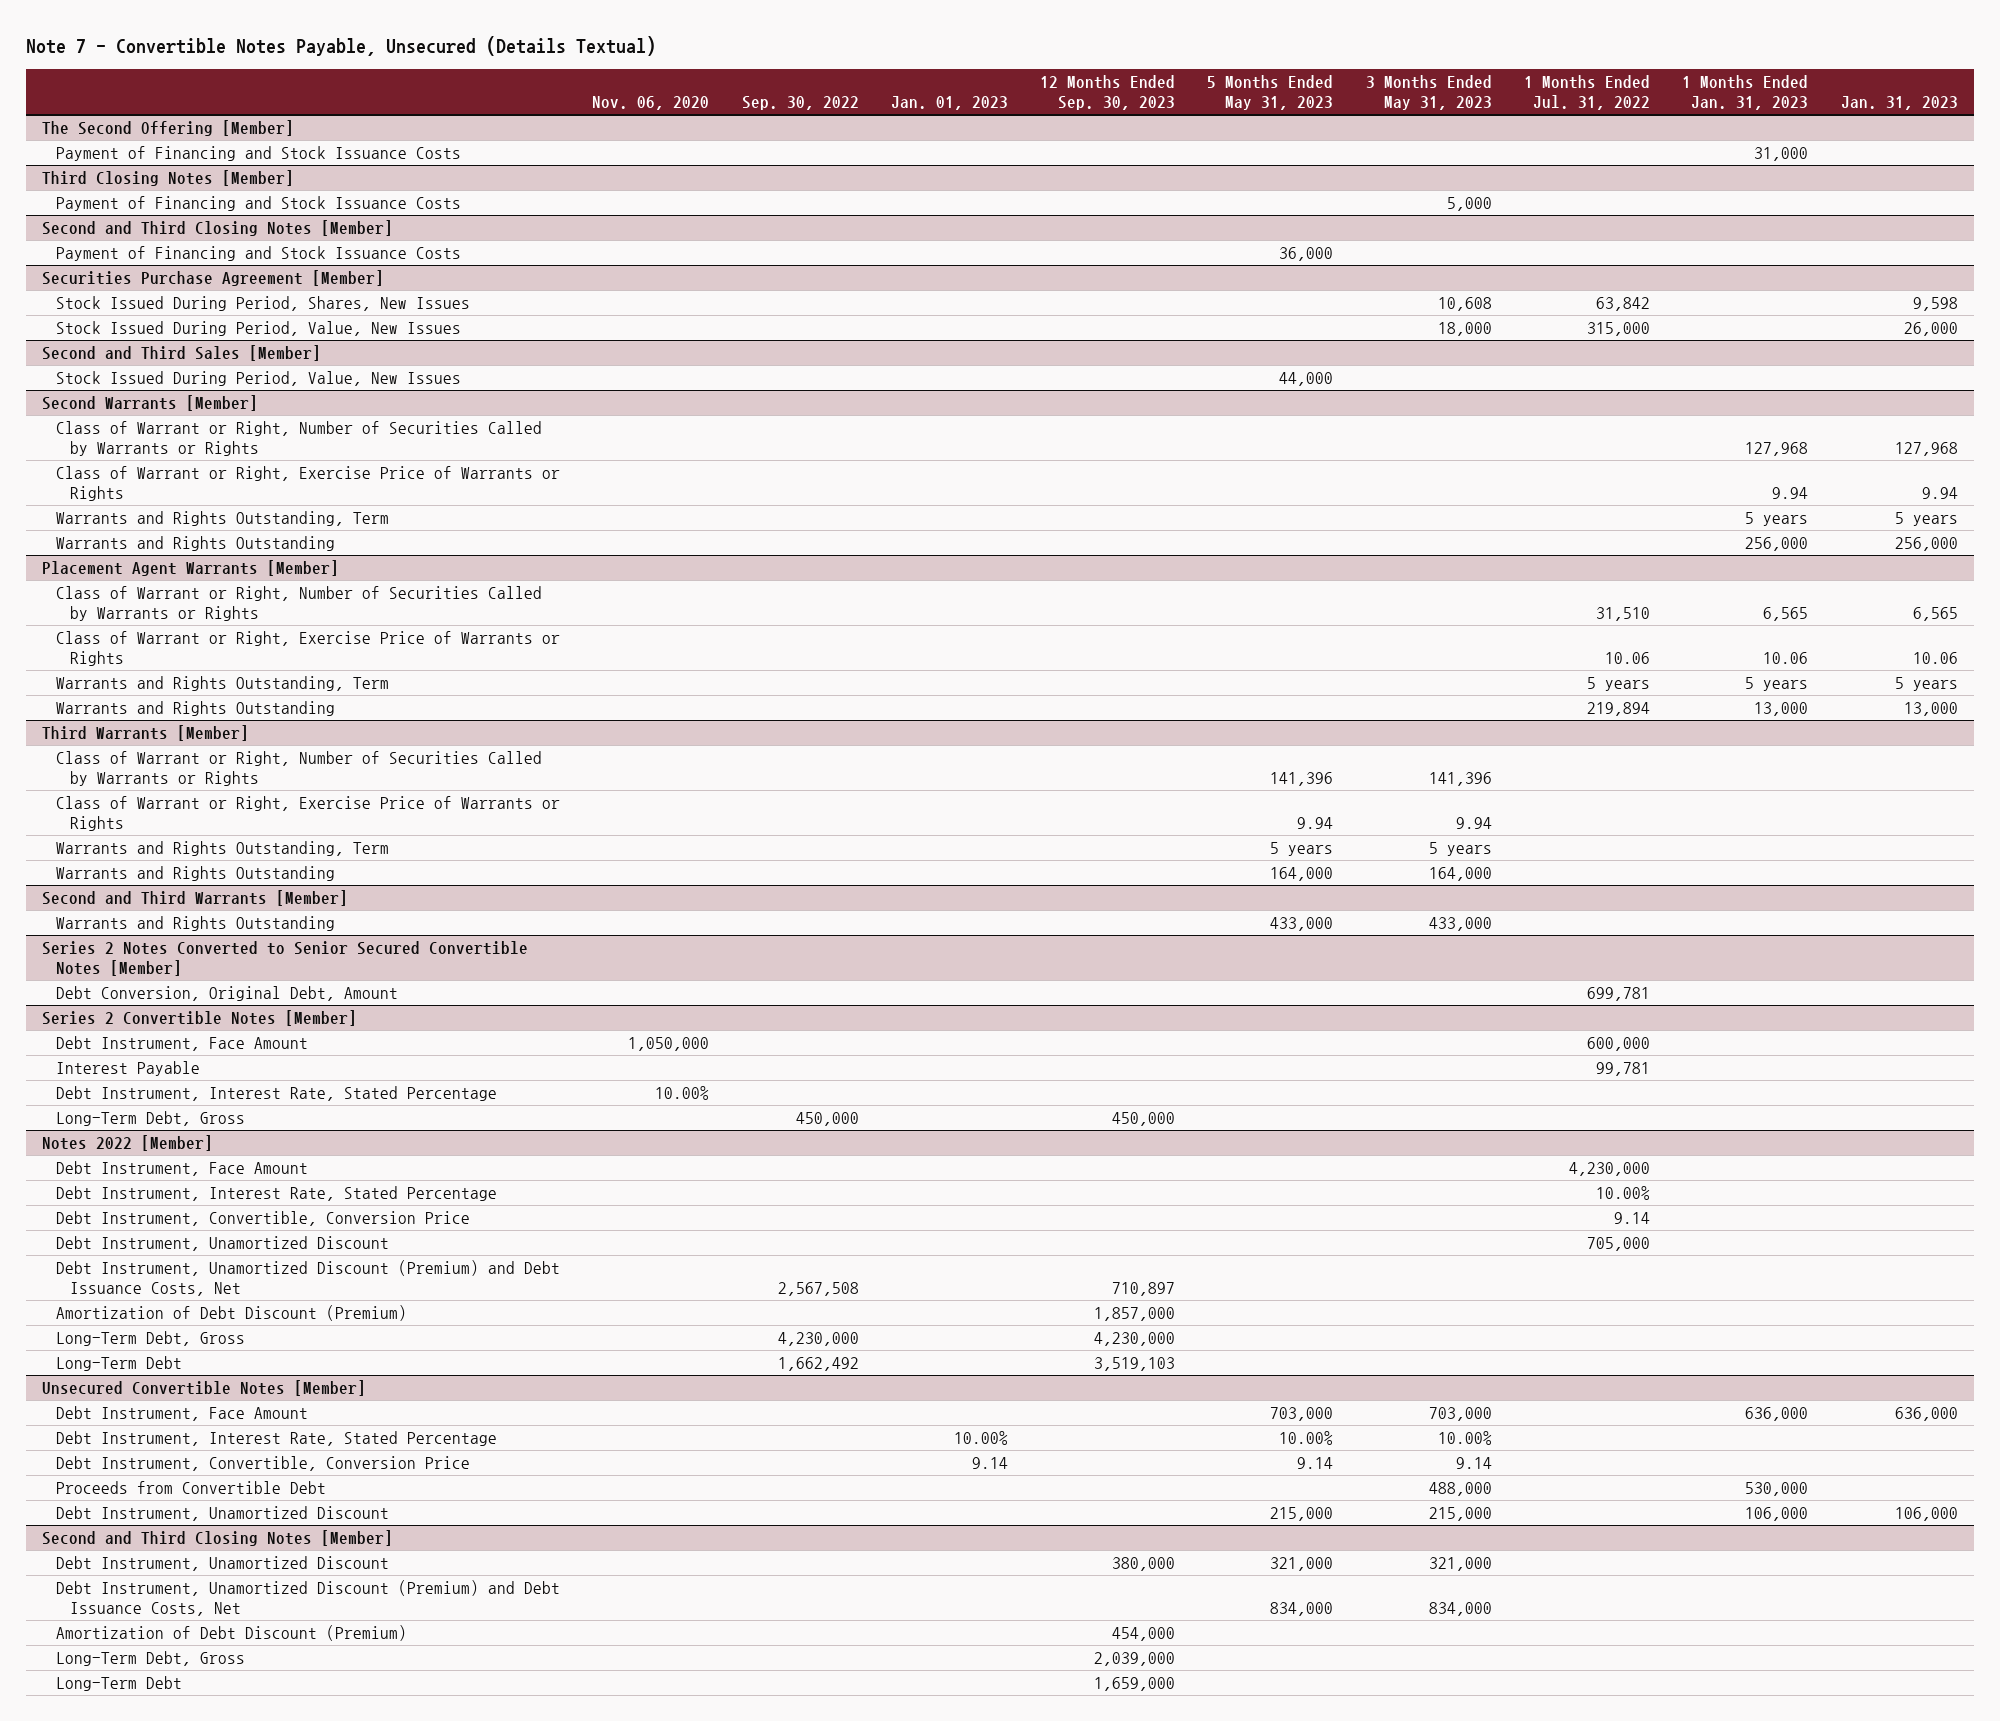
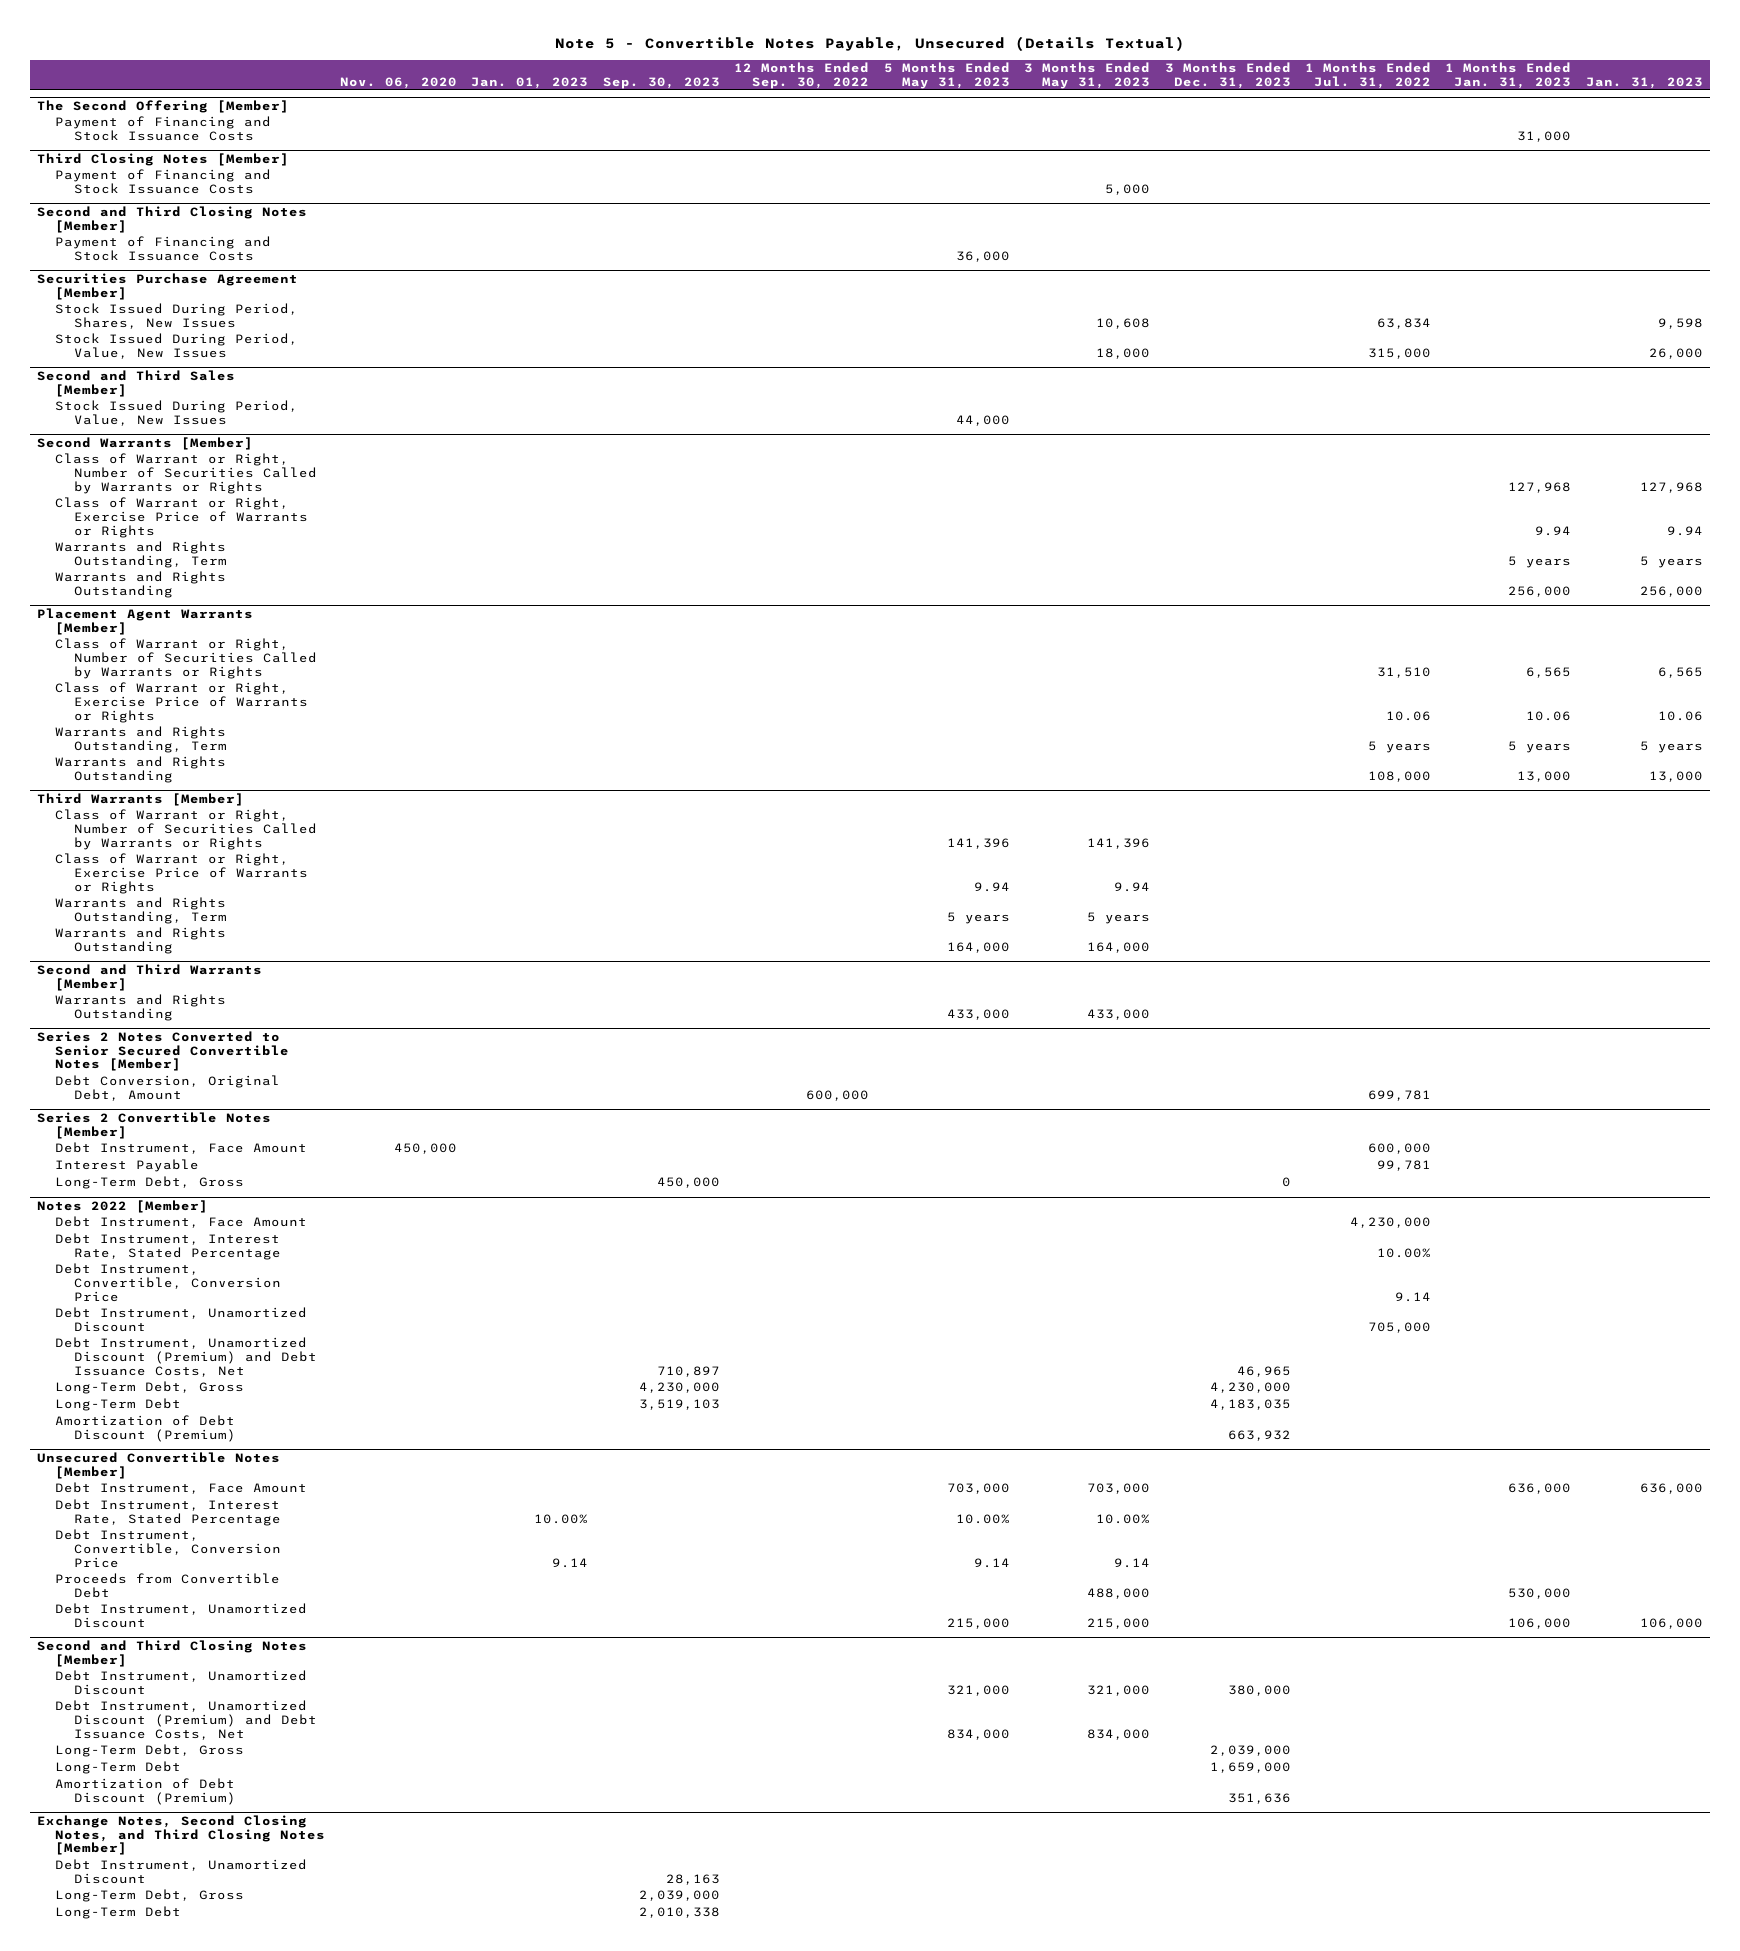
- Note 7 - Convertible Notes Payable, Unsecured (Details Textual)
+ Note 5 - Convertible Notes Payable, Unsecured (Details Textual)
- | Nov. 06, 2020 | Sep. 30, 2022 | Jan. 01, 2023 | 12 Months Ended Sep. 30, 2023 | 5 Months Ended May 31, 2023 | 3 Months Ended May 31, 2023 | 1 Months Ended Jul. 31, 2022 | 1 Months Ended Jan. 31, 2023 | Jan. 31, 2023
+ | Nov. 06, 2020 | Jan. 01, 2023 | Sep. 30, 2023 | 12 Months Ended Sep. 30, 2022 | 5 Months Ended May 31, 2023 | 3 Months Ended May 31, 2023 | 3 Months Ended Dec. 31, 2023 | 1 Months Ended Jul. 31, 2022 | 1 Months Ended Jan. 31, 2023 | Jan. 31, 2023
@ Securities Purchase Agreement [Member]
- Stock Issued During Period, Shares, New Issues | | | | | | 10,608 | 63,842 | | 9,598
+ Stock Issued During Period, Shares, New Issues | | | | | | 10,608 | | 63,834 | | 9,598
@ Placement Agent Warrants [Member]
- Warrants and Rights Outstanding | | | | | | | 219,894 | 13,000 | 13,000
+ Warrants and Rights Outstanding | | | | | | | | 108,000 | 13,000 | 13,000
@ Series 2 Convertible Notes [Member]
- Debt Instrument, Face Amount | 1,050,000 | | | | | | 600,000 | |
+ Debt Instrument, Face Amount | 450,000 | | | | | | | 600,000 | |
- Debt Instrument, Interest Rate, Stated Percentage | 10.00% | | | | | | | |
@ Notes 2022 [Member]
moved down: Amortization of Debt Discount (Premium) | | | | | | | 663,932 | | |
@ Second and Third Closing Notes [Member]
moved down: Amortization of Debt Discount (Premium) | | | | | | | 351,636 | | |
+ Exchange Notes, Second Closing Notes, and Third Closing Notes [Member]
+ Debt Instrument, Unamortized Discount | | | 28,163 | | | | | | |
+ Long-Term Debt, Gross | | | 2,039,000 | | | | | | |
+ Long-Term Debt | | | 2,010,338 | | | | | | |

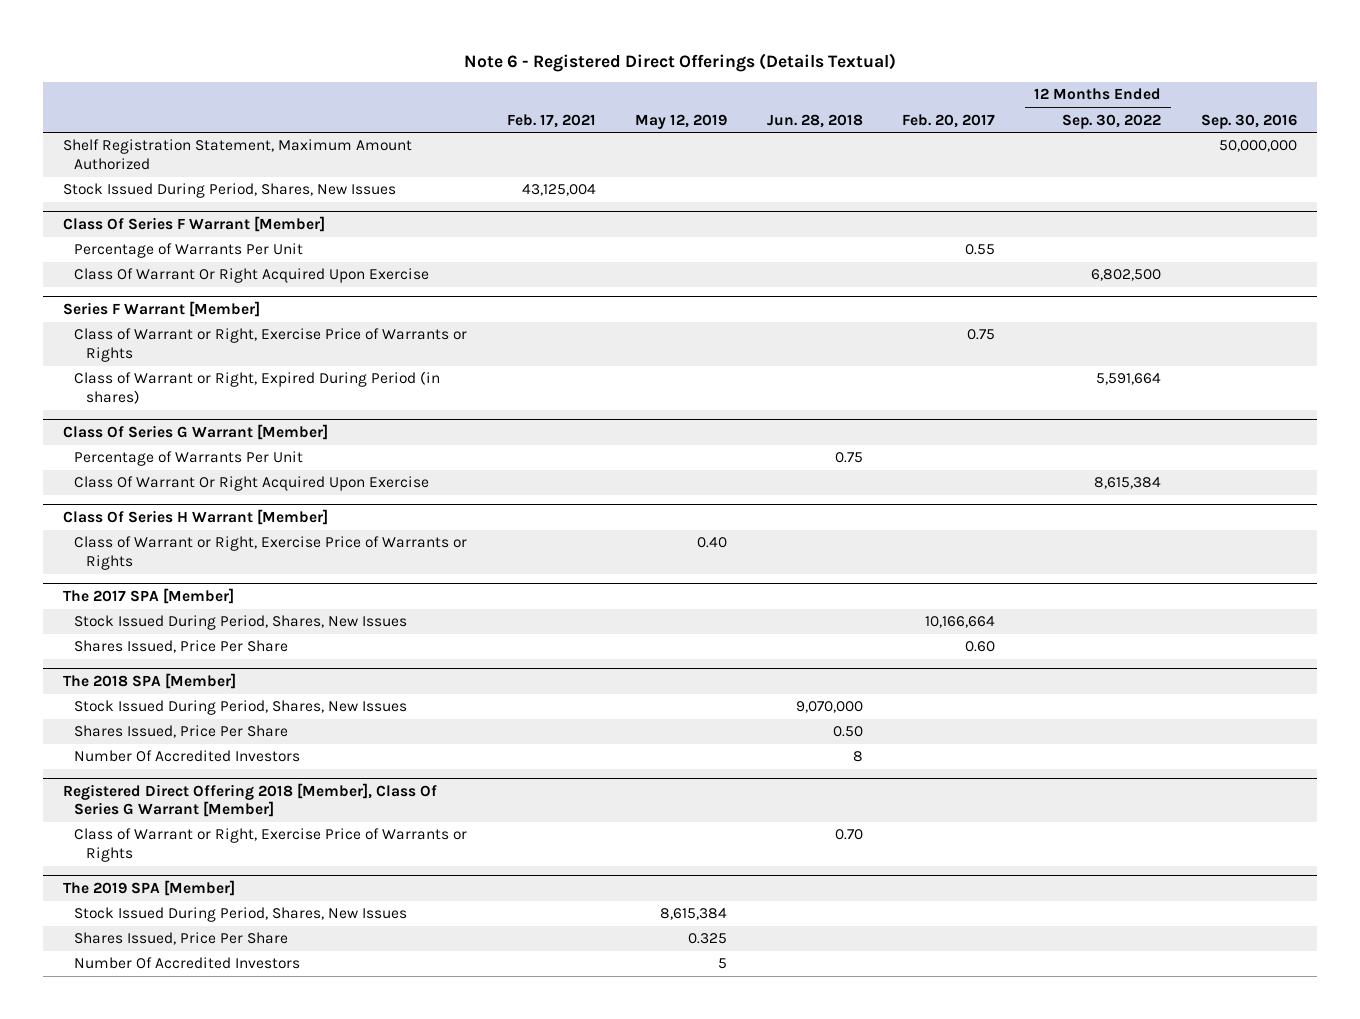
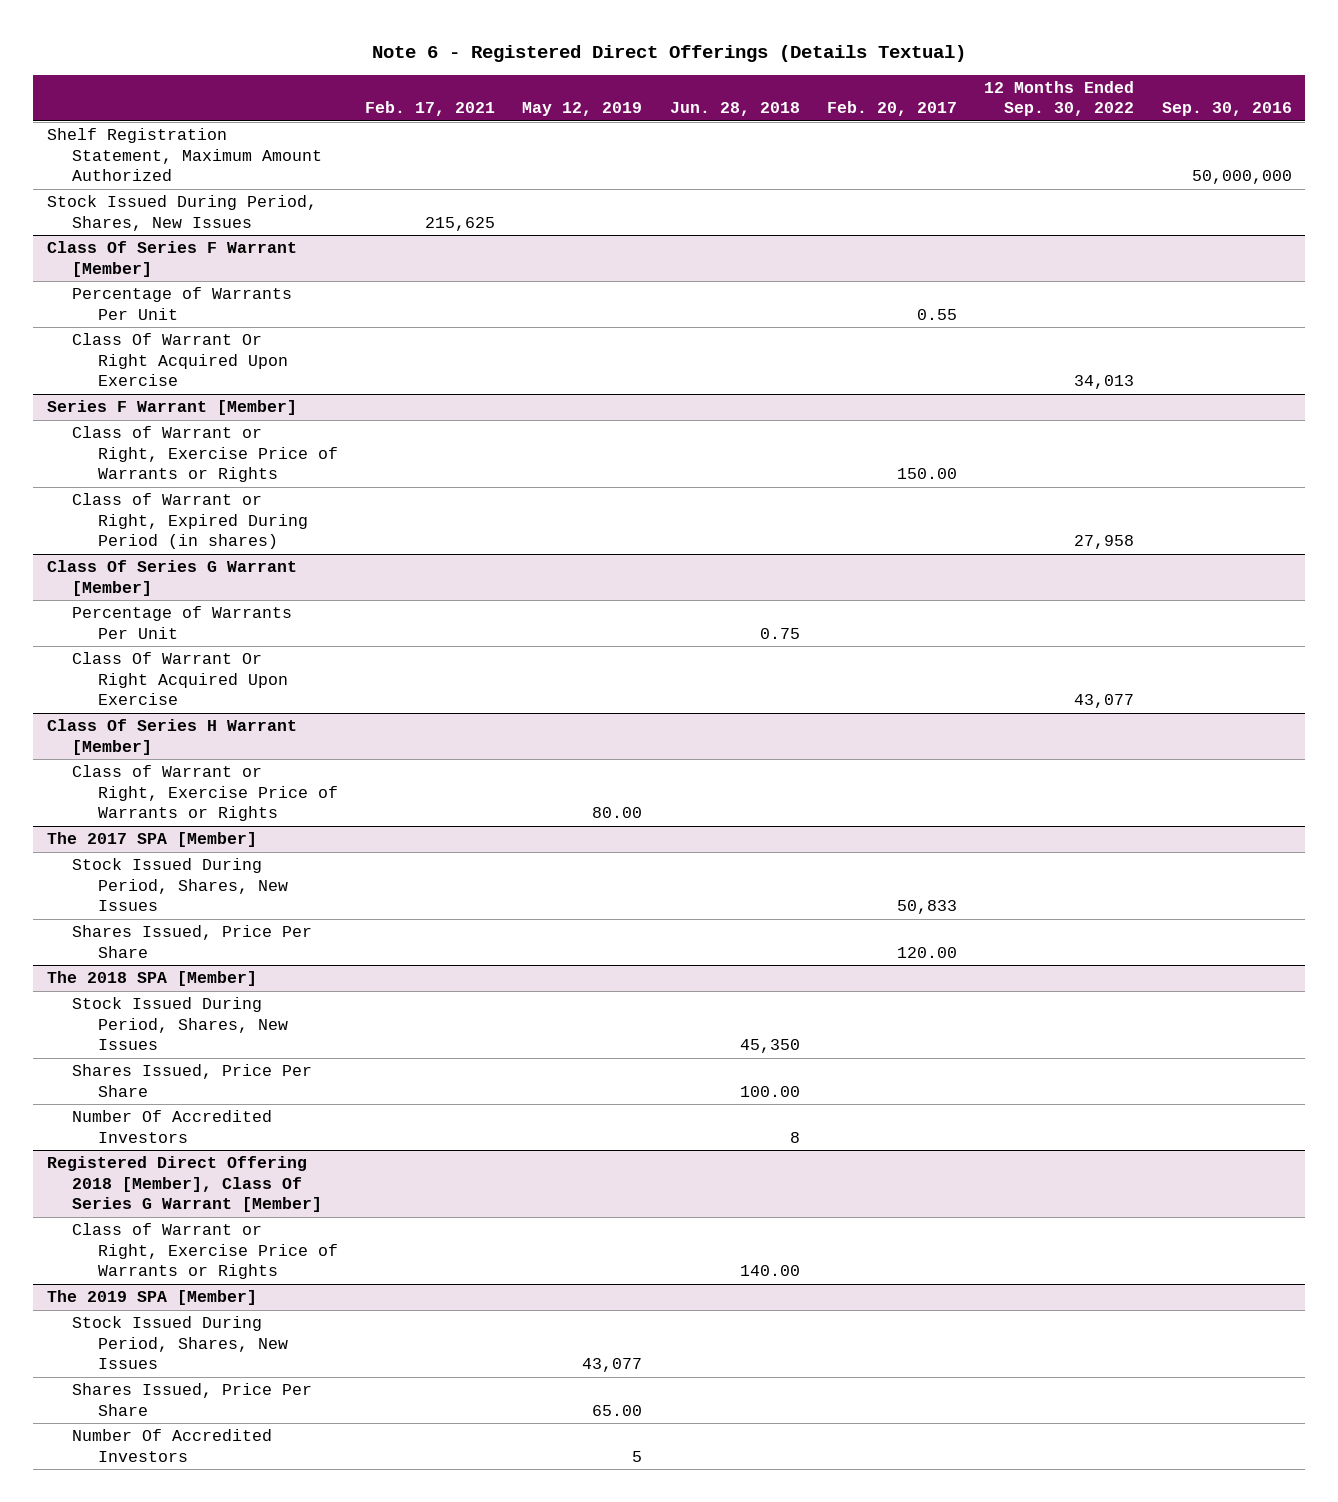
- Stock Issued During Period, Shares, New Issues | 43,125,004 | | | | |
+ Stock Issued During Period, Shares, New Issues | 215,625 | | | | |
@ Class Of Series F Warrant [Member]
- Class Of Warrant Or Right Acquired Upon Exercise | | | | | 6,802,500 |
+ Class Of Warrant Or Right Acquired Upon Exercise | | | | | 34,013 |
@ Series F Warrant [Member]
- Class of Warrant or Right, Exercise Price of Warrants or Rights | | | | 0.75 | |
- Class of Warrant or Right, Expired During Period (in shares) | | | | | 5,591,664 |
+ Class of Warrant or Right, Exercise Price of Warrants or Rights | | | | 150.00 | |
+ Class of Warrant or Right, Expired During Period (in shares) | | | | | 27,958 |
@ Class Of Series G Warrant [Member]
- Class Of Warrant Or Right Acquired Upon Exercise | | | | | 8,615,384 |
+ Class Of Warrant Or Right Acquired Upon Exercise | | | | | 43,077 |
@ Class Of Series H Warrant [Member]
- Class of Warrant or Right, Exercise Price of Warrants or Rights | | 0.40 | | | |
+ Class of Warrant or Right, Exercise Price of Warrants or Rights | | 80.00 | | | |
@ The 2017 SPA [Member]
- Stock Issued During Period, Shares, New Issues | | | | 10,166,664 | |
- Shares Issued, Price Per Share | | | | 0.60 | |
+ Stock Issued During Period, Shares, New Issues | | | | 50,833 | |
+ Shares Issued, Price Per Share | | | | 120.00 | |
@ The 2018 SPA [Member]
- Stock Issued During Period, Shares, New Issues | | | 9,070,000 | | |
- Shares Issued, Price Per Share | | | 0.50 | | |
+ Stock Issued During Period, Shares, New Issues | | | 45,350 | | |
+ Shares Issued, Price Per Share | | | 100.00 | | |
@ Registered Direct Offering 2018 [Member], Class Of Series G Warrant [Member]
- Class of Warrant or Right, Exercise Price of Warrants or Rights | | | 0.70 | | |
+ Class of Warrant or Right, Exercise Price of Warrants or Rights | | | 140.00 | | |
@ The 2019 SPA [Member]
- Stock Issued During Period, Shares, New Issues | | 8,615,384 | | | |
- Shares Issued, Price Per Share | | 0.325 | | | |
+ Stock Issued During Period, Shares, New Issues | | 43,077 | | | |
+ Shares Issued, Price Per Share | | 65.00 | | | |

